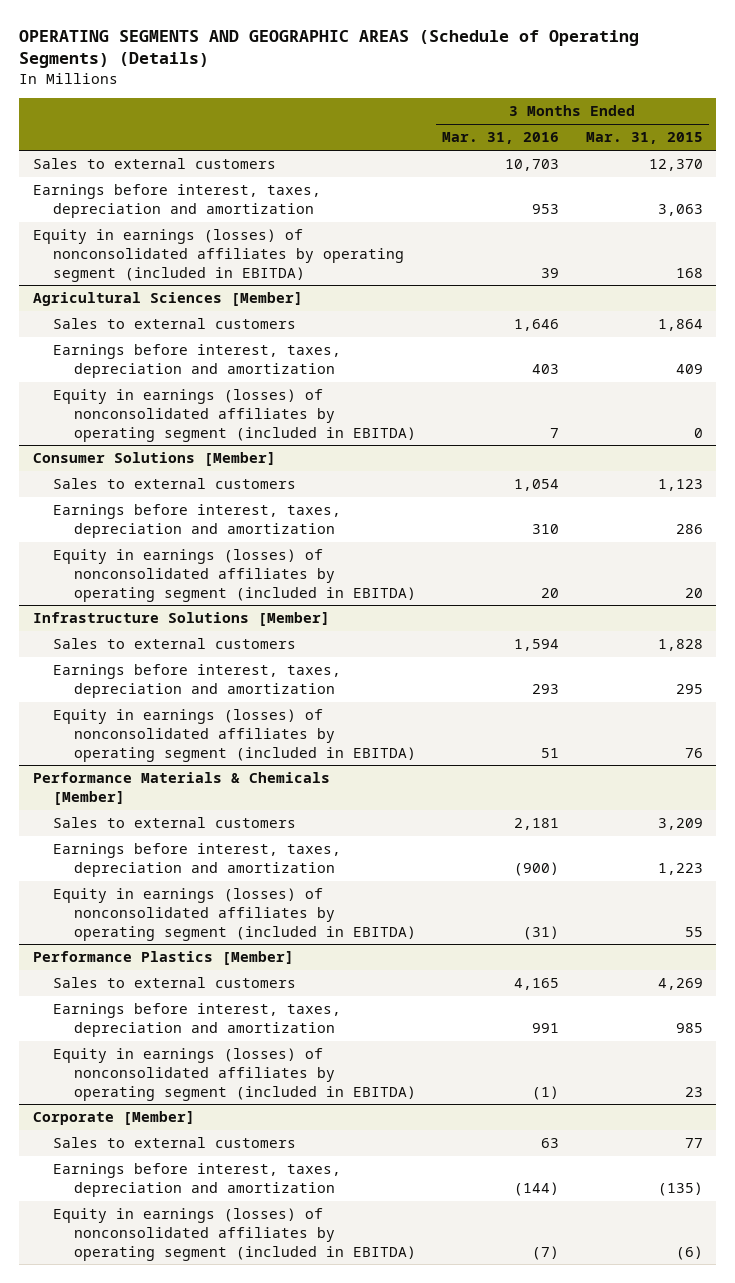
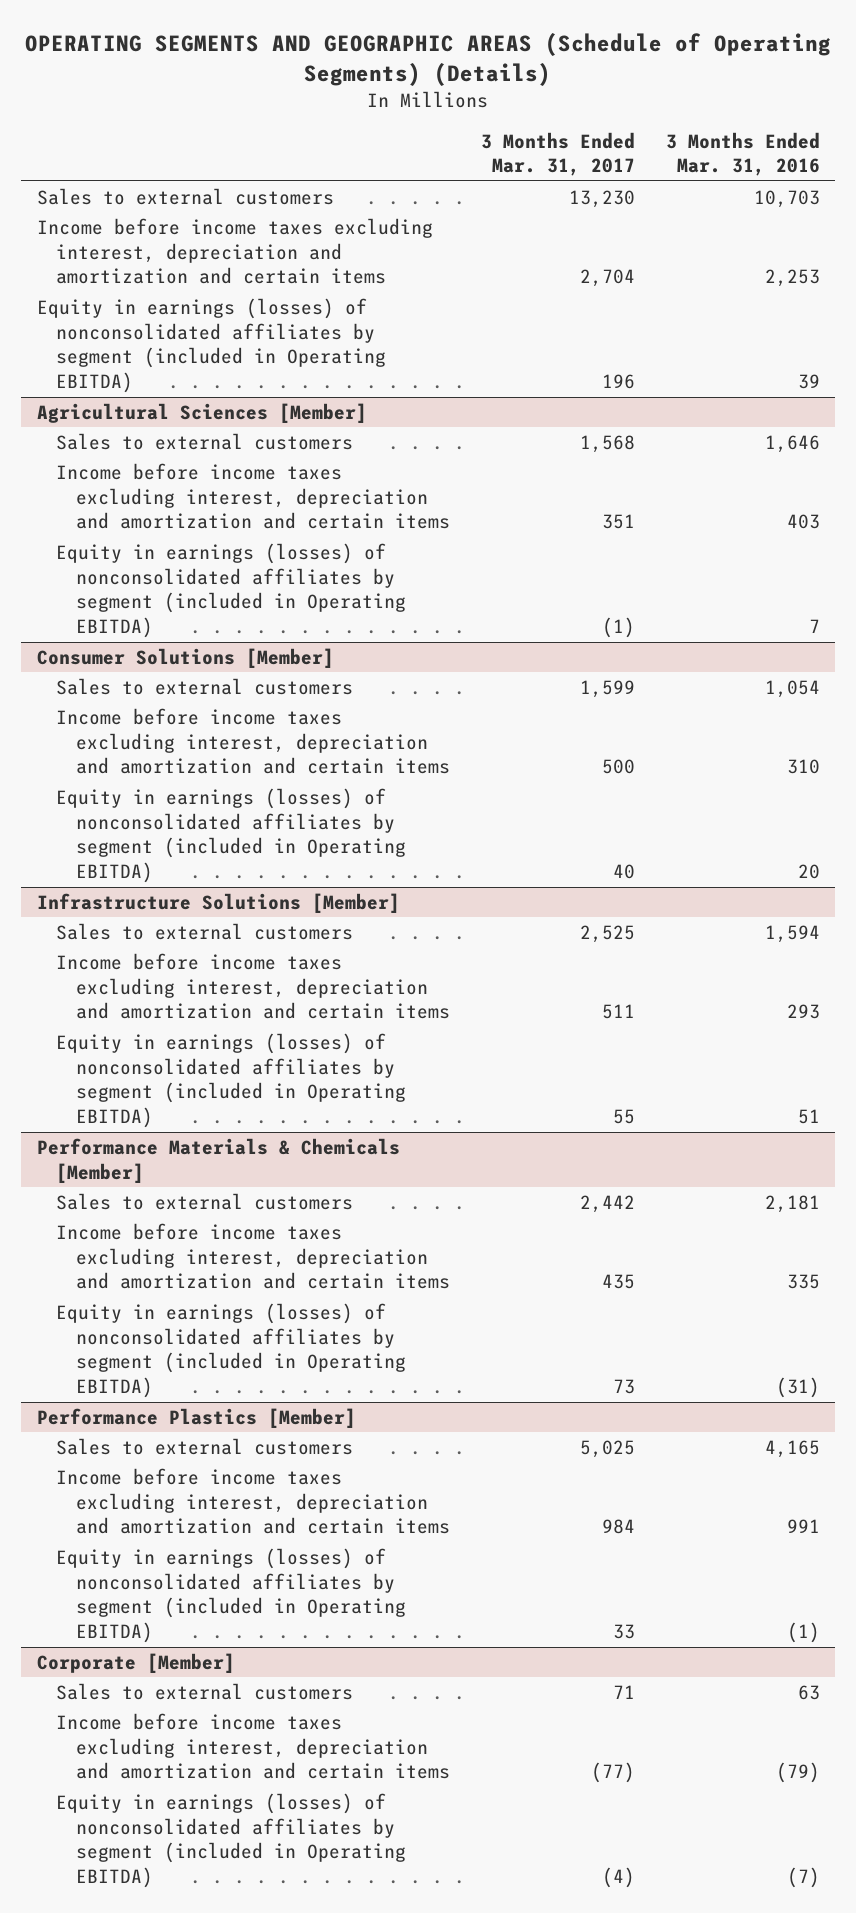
- | 3 Months Ended Mar. 31, 2016 | 3 Months Ended Mar. 31, 2015
+ | 3 Months Ended Mar. 31, 2017 | 3 Months Ended Mar. 31, 2016
- Earnings before interest, taxes, depreciation and amortization | 953 | 3,063
- Equity in earnings (losses) of nonconsolidated affiliates by operating segment (included in EBITDA) | 39 | 168
+ Income before income taxes excluding interest, depreciation and amortization and certain items | 2,704 | 2,253
+ Equity in earnings (losses) of nonconsolidated affiliates by segment (included in Operating EBITDA) | 196 | 39
@ Agricultural Sciences [Member]
- Earnings before interest, taxes, depreciation and amortization | 403 | 409
- Equity in earnings (losses) of nonconsolidated affiliates by operating segment (included in EBITDA) | 7 | 0
+ Income before income taxes excluding interest, depreciation and amortization and certain items | 351 | 403
+ Equity in earnings (losses) of nonconsolidated affiliates by segment (included in Operating EBITDA) | (1) | 7
@ Consumer Solutions [Member]
- Earnings before interest, taxes, depreciation and amortization | 310 | 286
- Equity in earnings (losses) of nonconsolidated affiliates by operating segment (included in EBITDA) | 20 | 20
+ Income before income taxes excluding interest, depreciation and amortization and certain items | 500 | 310
+ Equity in earnings (losses) of nonconsolidated affiliates by segment (included in Operating EBITDA) | 40 | 20
@ Infrastructure Solutions [Member]
- Earnings before interest, taxes, depreciation and amortization | 293 | 295
- Equity in earnings (losses) of nonconsolidated affiliates by operating segment (included in EBITDA) | 51 | 76
+ Income before income taxes excluding interest, depreciation and amortization and certain items | 511 | 293
+ Equity in earnings (losses) of nonconsolidated affiliates by segment (included in Operating EBITDA) | 55 | 51
@ Performance Materials & Chemicals [Member]
- Earnings before interest, taxes, depreciation and amortization | (900) | 1,223
- Equity in earnings (losses) of nonconsolidated affiliates by operating segment (included in EBITDA) | (31) | 55
+ Income before income taxes excluding interest, depreciation and amortization and certain items | 435 | 335
+ Equity in earnings (losses) of nonconsolidated affiliates by segment (included in Operating EBITDA) | 73 | (31)
@ Performance Plastics [Member]
- Earnings before interest, taxes, depreciation and amortization | 991 | 985
- Equity in earnings (losses) of nonconsolidated affiliates by operating segment (included in EBITDA) | (1) | 23
+ Income before income taxes excluding interest, depreciation and amortization and certain items | 984 | 991
+ Equity in earnings (losses) of nonconsolidated affiliates by segment (included in Operating EBITDA) | 33 | (1)
@ Corporate [Member]
- Earnings before interest, taxes, depreciation and amortization | (144) | (135)
- Equity in earnings (losses) of nonconsolidated affiliates by operating segment (included in EBITDA) | (7) | (6)
+ Income before income taxes excluding interest, depreciation and amortization and certain items | (77) | (79)
+ Equity in earnings (losses) of nonconsolidated affiliates by segment (included in Operating EBITDA) | (4) | (7)

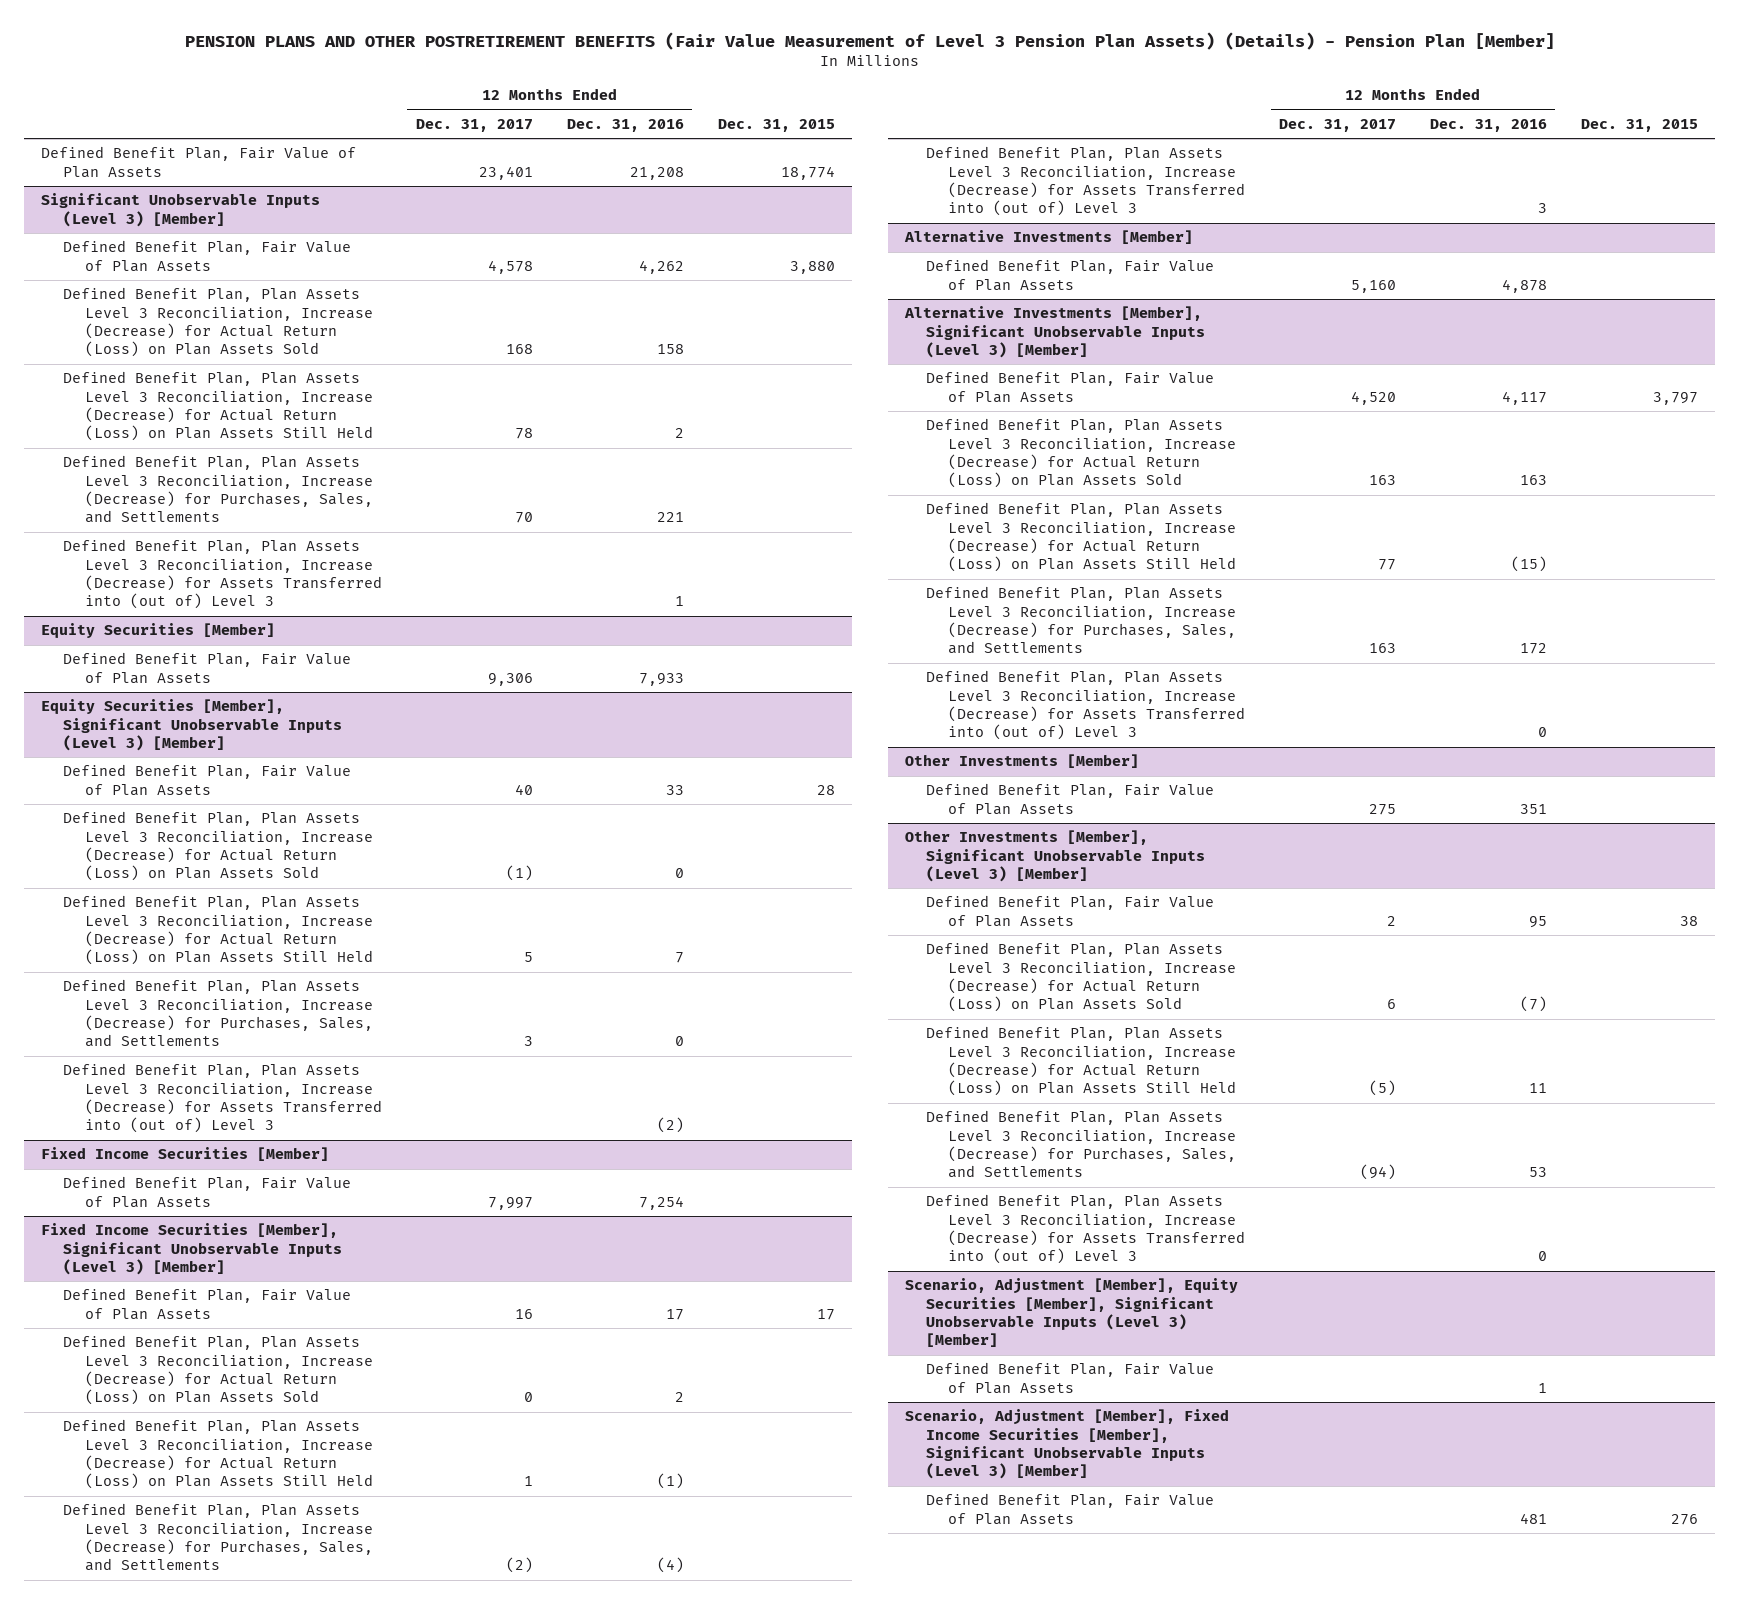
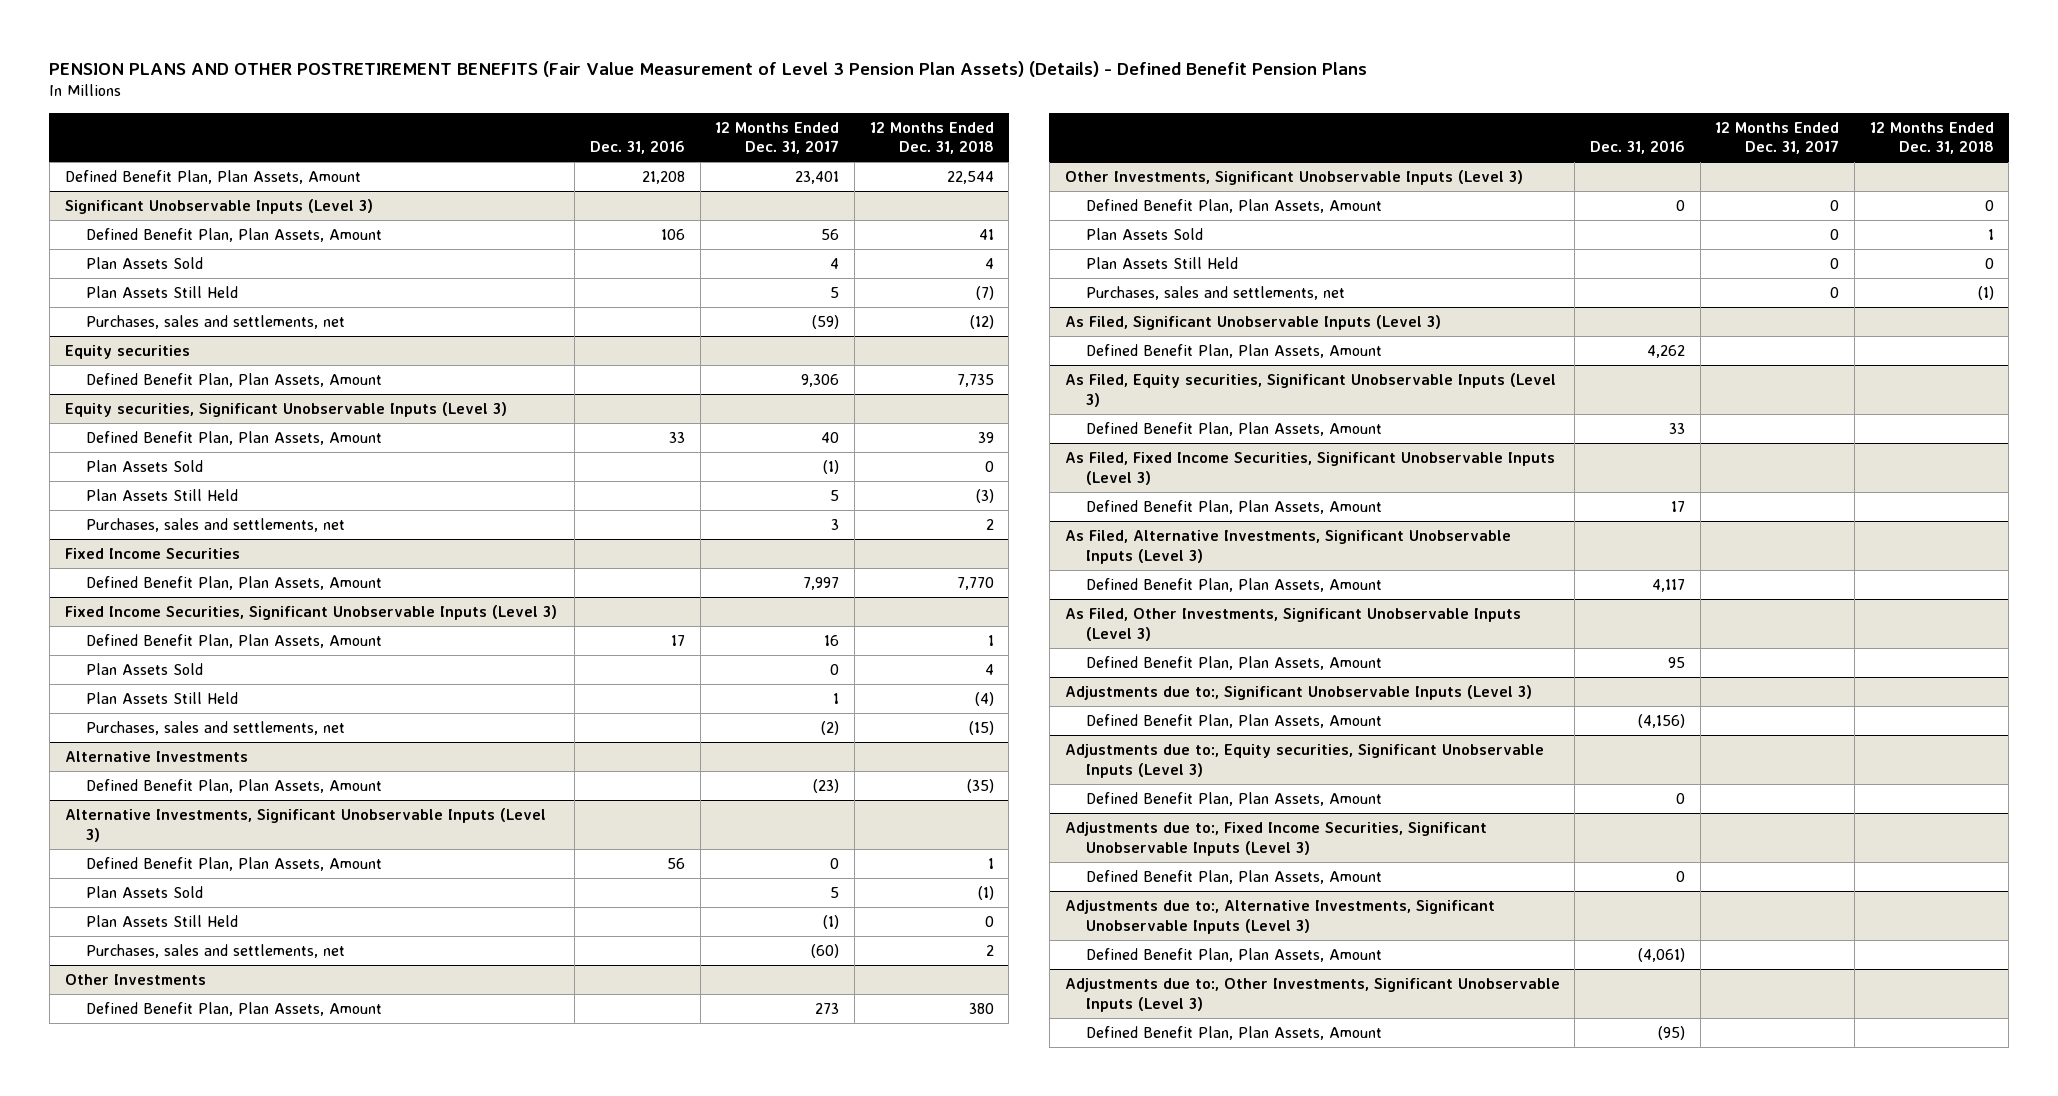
- PENSION PLANS AND OTHER POSTRETIREMENT BENEFITS (Fair Value Measurement of Level 3 Pension Plan Assets) (Details) - Pension Plan [Member]
+ PENSION PLANS AND OTHER POSTRETIREMENT BENEFITS (Fair Value Measurement of Level 3 Pension Plan Assets) (Details) - Defined Benefit Pension Plans
- | 12 Months Ended Dec. 31, 2017 | 12 Months Ended Dec. 31, 2016 | Dec. 31, 2015
+ | Dec. 31, 2016 | 12 Months Ended Dec. 31, 2017 | 12 Months Ended Dec. 31, 2018
- Defined Benefit Plan, Fair Value of Plan Assets | 23,401 | 21,208 | 18,774
- Significant Unobservable Inputs (Level 3) [Member]
- Defined Benefit Plan, Fair Value of Plan Assets | 4,578 | 4,262 | 3,880
- Defined Benefit Plan, Plan Assets Level 3 Reconciliation, Increase (Decrease) for Actual Return (Loss) on Plan Assets Sold | 168 | 158 |
- Defined Benefit Plan, Plan Assets Level 3 Reconciliation, Increase (Decrease) for Actual Return (Loss) on Plan Assets Still Held | 78 | 2 |
- Defined Benefit Plan, Plan Assets Level 3 Reconciliation, Increase (Decrease) for Purchases, Sales, and Settlements | 70 | 221 |
- Defined Benefit Plan, Plan Assets Level 3 Reconciliation, Increase (Decrease) for Assets Transferred into (out of) Level 3 | | 1 |
- Equity Securities [Member]
- Defined Benefit Plan, Fair Value of Plan Assets | 9,306 | 7,933 |
- Equity Securities [Member], Significant Unobservable Inputs (Level 3) [Member]
- Defined Benefit Plan, Fair Value of Plan Assets | 40 | 33 | 28
- Defined Benefit Plan, Plan Assets Level 3 Reconciliation, Increase (Decrease) for Actual Return (Loss) on Plan Assets Sold | (1) | 0 |
- Defined Benefit Plan, Plan Assets Level 3 Reconciliation, Increase (Decrease) for Actual Return (Loss) on Plan Assets Still Held | 5 | 7 |
- Defined Benefit Plan, Plan Assets Level 3 Reconciliation, Increase (Decrease) for Purchases, Sales, and Settlements | 3 | 0 |
- Defined Benefit Plan, Plan Assets Level 3 Reconciliation, Increase (Decrease) for Assets Transferred into (out of) Level 3 | | (2) |
- Fixed Income Securities [Member]
- Defined Benefit Plan, Fair Value of Plan Assets | 7,997 | 7,254 |
- Fixed Income Securities [Member], Significant Unobservable Inputs (Level 3) [Member]
- Defined Benefit Plan, Fair Value of Plan Assets | 16 | 17 | 17
- Defined Benefit Plan, Plan Assets Level 3 Reconciliation, Increase (Decrease) for Actual Return (Loss) on Plan Assets Sold | 0 | 2 |
- Defined Benefit Plan, Plan Assets Level 3 Reconciliation, Increase (Decrease) for Actual Return (Loss) on Plan Assets Still Held | 1 | (1) |
- Defined Benefit Plan, Plan Assets Level 3 Reconciliation, Increase (Decrease) for Purchases, Sales, and Settlements | (2) | (4) |
- Defined Benefit Plan, Plan Assets Level 3 Reconciliation, Increase (Decrease) for Assets Transferred into (out of) Level 3 | | 3 |
- Alternative Investments [Member]
- Defined Benefit Plan, Fair Value of Plan Assets | 5,160 | 4,878 |
- Alternative Investments [Member], Significant Unobservable Inputs (Level 3) [Member]
- Defined Benefit Plan, Fair Value of Plan Assets | 4,520 | 4,117 | 3,797
- Defined Benefit Plan, Plan Assets Level 3 Reconciliation, Increase (Decrease) for Actual Return (Loss) on Plan Assets Sold | 163 | 163 |
- Defined Benefit Plan, Plan Assets Level 3 Reconciliation, Increase (Decrease) for Actual Return (Loss) on Plan Assets Still Held | 77 | (15) |
- Defined Benefit Plan, Plan Assets Level 3 Reconciliation, Increase (Decrease) for Purchases, Sales, and Settlements | 163 | 172 |
- Defined Benefit Plan, Plan Assets Level 3 Reconciliation, Increase (Decrease) for Assets Transferred into (out of) Level 3 | | 0 |
- Other Investments [Member]
- Defined Benefit Plan, Fair Value of Plan Assets | 275 | 351 |
- Other Investments [Member], Significant Unobservable Inputs (Level 3) [Member]
- Defined Benefit Plan, Fair Value of Plan Assets | 2 | 95 | 38
- Defined Benefit Plan, Plan Assets Level 3 Reconciliation, Increase (Decrease) for Actual Return (Loss) on Plan Assets Sold | 6 | (7) |
- Defined Benefit Plan, Plan Assets Level 3 Reconciliation, Increase (Decrease) for Actual Return (Loss) on Plan Assets Still Held | (5) | 11 |
- Defined Benefit Plan, Plan Assets Level 3 Reconciliation, Increase (Decrease) for Purchases, Sales, and Settlements | (94) | 53 |
- Defined Benefit Plan, Plan Assets Level 3 Reconciliation, Increase (Decrease) for Assets Transferred into (out of) Level 3 | | 0 |
- Scenario, Adjustment [Member], Equity Securities [Member], Significant Unobservable Inputs (Level 3) [Member]
- Defined Benefit Plan, Fair Value of Plan Assets | | 1 |
- Scenario, Adjustment [Member], Fixed Income Securities [Member], Significant Unobservable Inputs (Level 3) [Member]
- Defined Benefit Plan, Fair Value of Plan Assets | | 481 | 276
+ Defined Benefit Plan, Plan Assets, Amount | 21,208 | 23,401 | 22,544
+ Significant Unobservable Inputs (Level 3)
+ Defined Benefit Plan, Plan Assets, Amount | 106 | 56 | 41
+ Plan Assets Sold | | 4 | 4
+ Plan Assets Still Held | | 5 | (7)
+ Purchases, sales and settlements, net | | (59) | (12)
+ Equity securities
+ Defined Benefit Plan, Plan Assets, Amount | | 9,306 | 7,735
+ Equity securities, Significant Unobservable Inputs (Level 3)
+ Defined Benefit Plan, Plan Assets, Amount | 33 | 40 | 39
+ Plan Assets Sold | | (1) | 0
+ Plan Assets Still Held | | 5 | (3)
+ Purchases, sales and settlements, net | | 3 | 2
+ Fixed Income Securities
+ Defined Benefit Plan, Plan Assets, Amount | | 7,997 | 7,770
+ Fixed Income Securities, Significant Unobservable Inputs (Level 3)
+ Defined Benefit Plan, Plan Assets, Amount | 17 | 16 | 1
+ Plan Assets Sold | | 0 | 4
+ Plan Assets Still Held | | 1 | (4)
+ Purchases, sales and settlements, net | | (2) | (15)
+ Alternative Investments
+ Defined Benefit Plan, Plan Assets, Amount | | (23) | (35)
+ Alternative Investments, Significant Unobservable Inputs (Level 3)
+ Defined Benefit Plan, Plan Assets, Amount | 56 | 0 | 1
+ Plan Assets Sold | | 5 | (1)
+ Plan Assets Still Held | | (1) | 0
+ Purchases, sales and settlements, net | | (60) | 2
+ Other Investments
+ Defined Benefit Plan, Plan Assets, Amount | | 273 | 380
+ Other Investments, Significant Unobservable Inputs (Level 3)
+ Defined Benefit Plan, Plan Assets, Amount | 0 | 0 | 0
+ Plan Assets Sold | | 0 | 1
+ Plan Assets Still Held | | 0 | 0
+ Purchases, sales and settlements, net | | 0 | (1)
+ As Filed, Significant Unobservable Inputs (Level 3)
+ Defined Benefit Plan, Plan Assets, Amount | 4,262 | |
+ As Filed, Equity securities, Significant Unobservable Inputs (Level 3)
+ Defined Benefit Plan, Plan Assets, Amount | 33 | |
+ As Filed, Fixed Income Securities, Significant Unobservable Inputs (Level 3)
+ Defined Benefit Plan, Plan Assets, Amount | 17 | |
+ As Filed, Alternative Investments, Significant Unobservable Inputs (Level 3)
+ Defined Benefit Plan, Plan Assets, Amount | 4,117 | |
+ As Filed, Other Investments, Significant Unobservable Inputs (Level 3)
+ Defined Benefit Plan, Plan Assets, Amount | 95 | |
+ Adjustments due to:, Significant Unobservable Inputs (Level 3)
+ Defined Benefit Plan, Plan Assets, Amount | (4,156) | |
+ Adjustments due to:, Equity securities, Significant Unobservable Inputs (Level 3)
+ Defined Benefit Plan, Plan Assets, Amount | 0 | |
+ Adjustments due to:, Fixed Income Securities, Significant Unobservable Inputs (Level 3)
+ Defined Benefit Plan, Plan Assets, Amount | 0 | |
+ Adjustments due to:, Alternative Investments, Significant Unobservable Inputs (Level 3)
+ Defined Benefit Plan, Plan Assets, Amount | (4,061) | |
+ Adjustments due to:, Other Investments, Significant Unobservable Inputs (Level 3)
+ Defined Benefit Plan, Plan Assets, Amount | (95) | |

